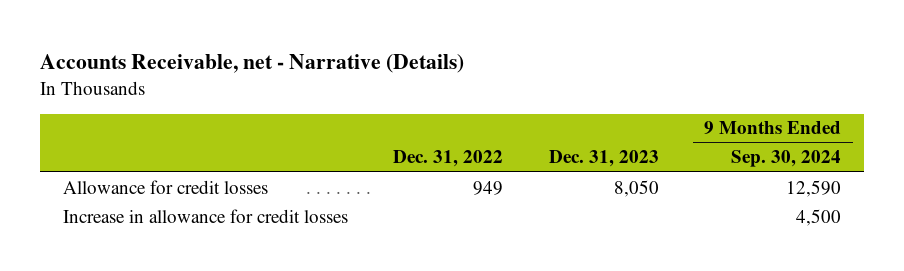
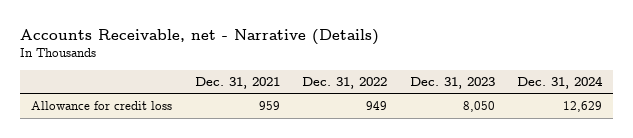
- | Dec. 31, 2022 | Dec. 31, 2023 | 9 Months Ended Sep. 30, 2024
+ | Dec. 31, 2021 | Dec. 31, 2022 | Dec. 31, 2023 | Dec. 31, 2024
- Allowance for credit losses | 949 | 8,050 | 12,590
- Increase in allowance for credit losses | | | 4,500
+ Allowance for credit loss | 959 | 949 | 8,050 | 12,629

